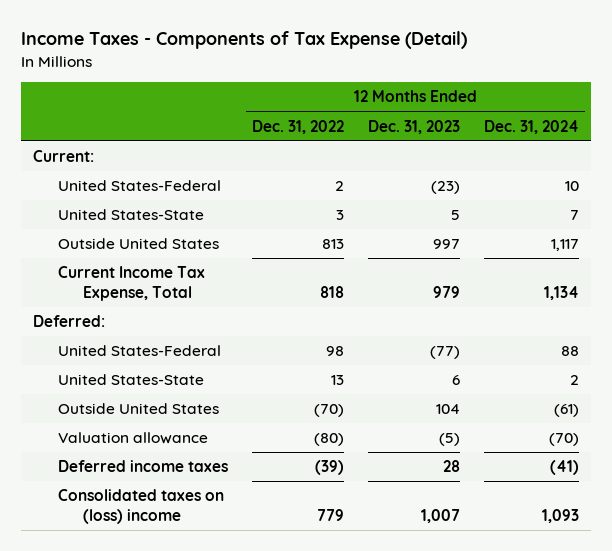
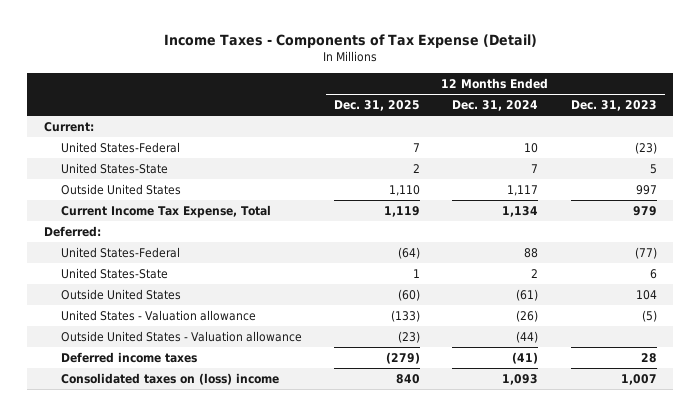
- | 12 Months Ended Dec. 31, 2022 | 12 Months Ended Dec. 31, 2023 | 12 Months Ended Dec. 31, 2024
+ | 12 Months Ended Dec. 31, 2025 | 12 Months Ended Dec. 31, 2024 | 12 Months Ended Dec. 31, 2023
- Valuation allowance | (80) | (5) | (70)
+ United States - Valuation allowance | (133) | (26) | (5)
+ Outside United States - Valuation allowance | (23) | (44) |

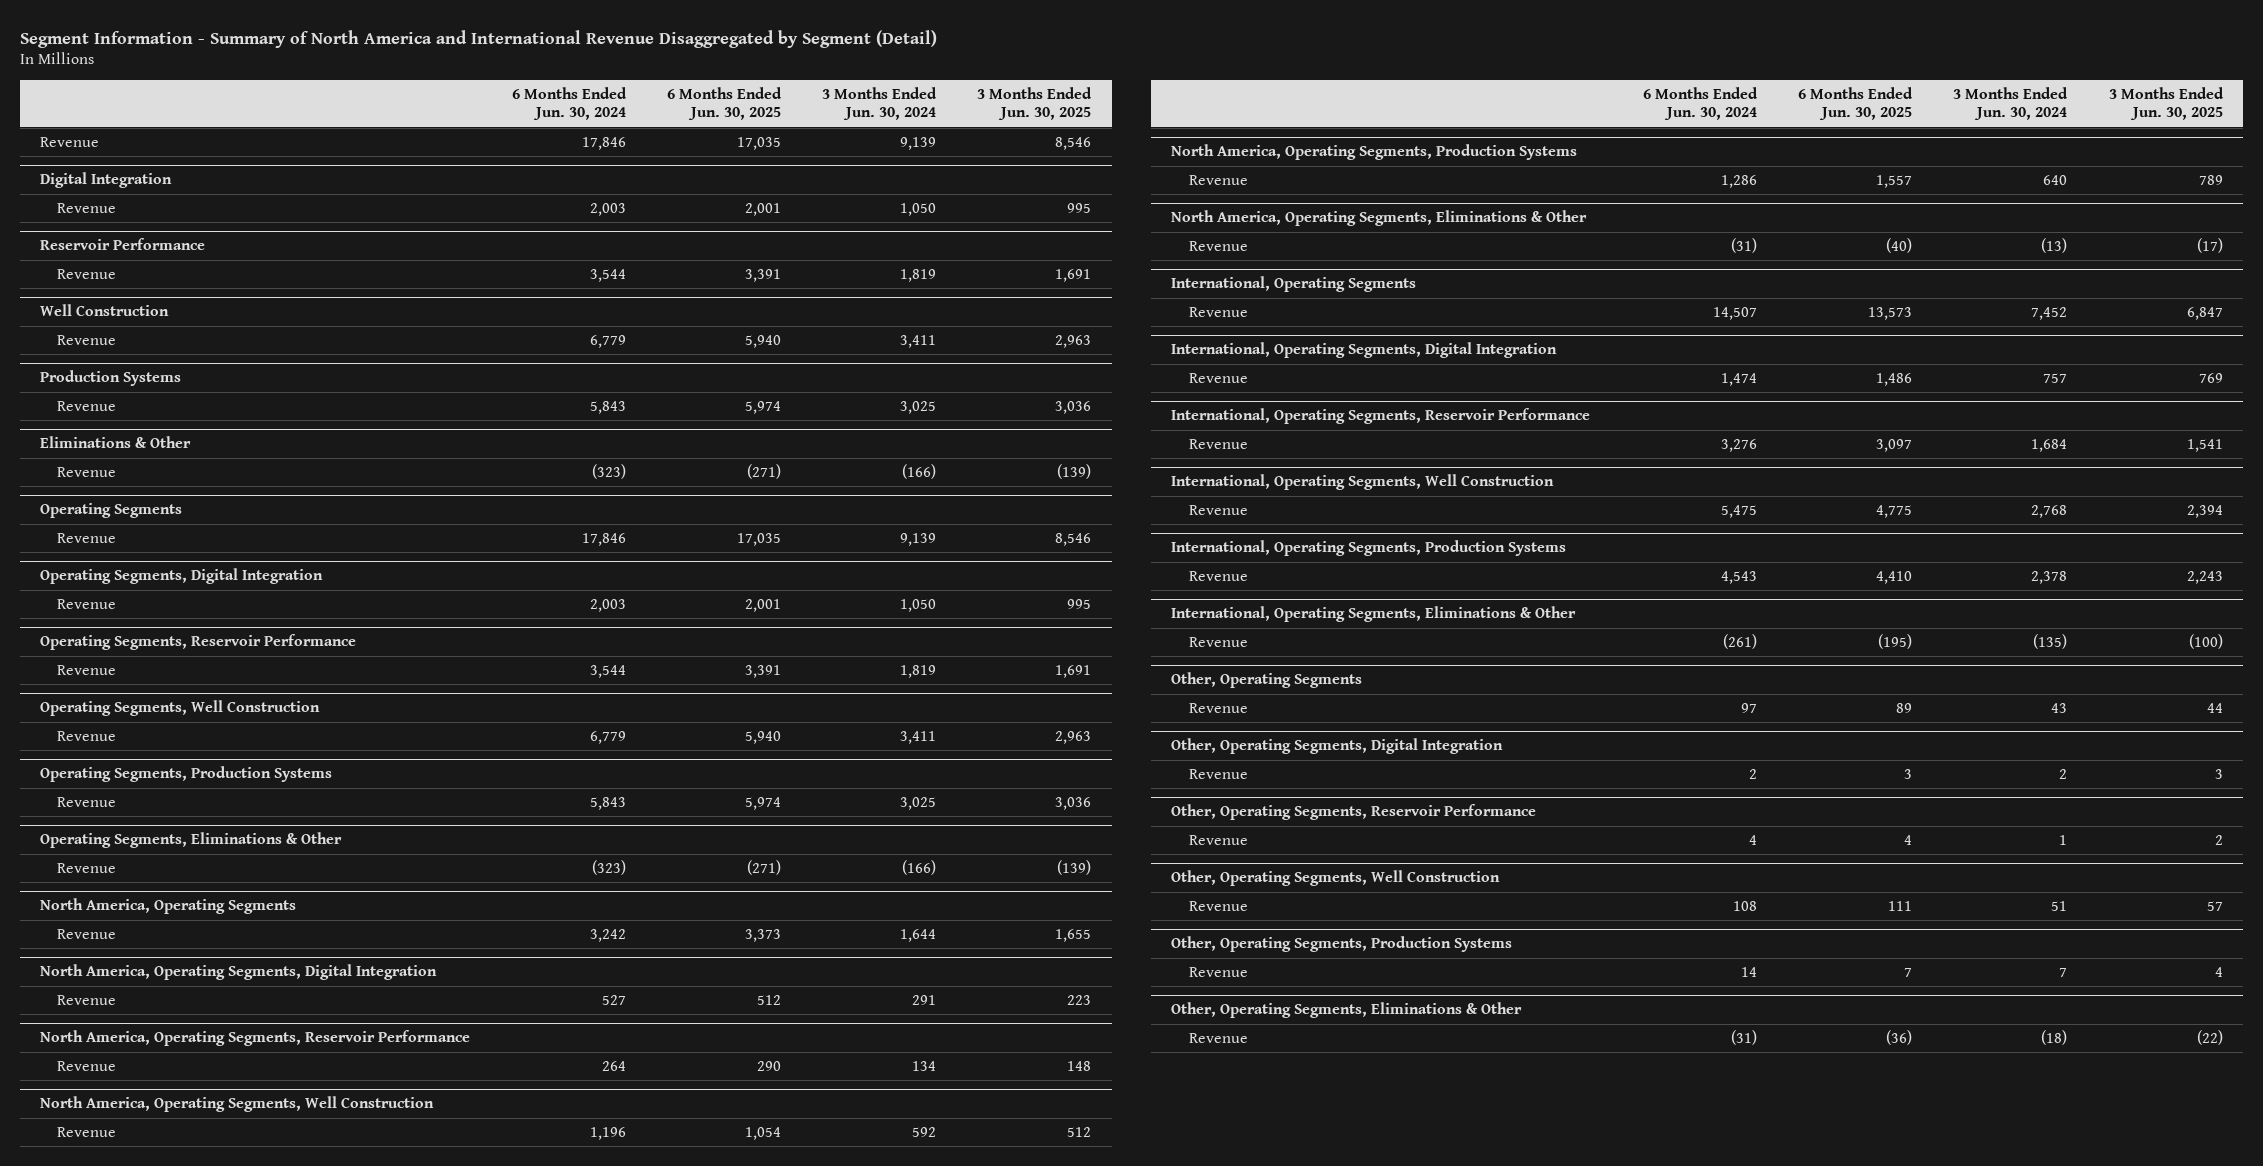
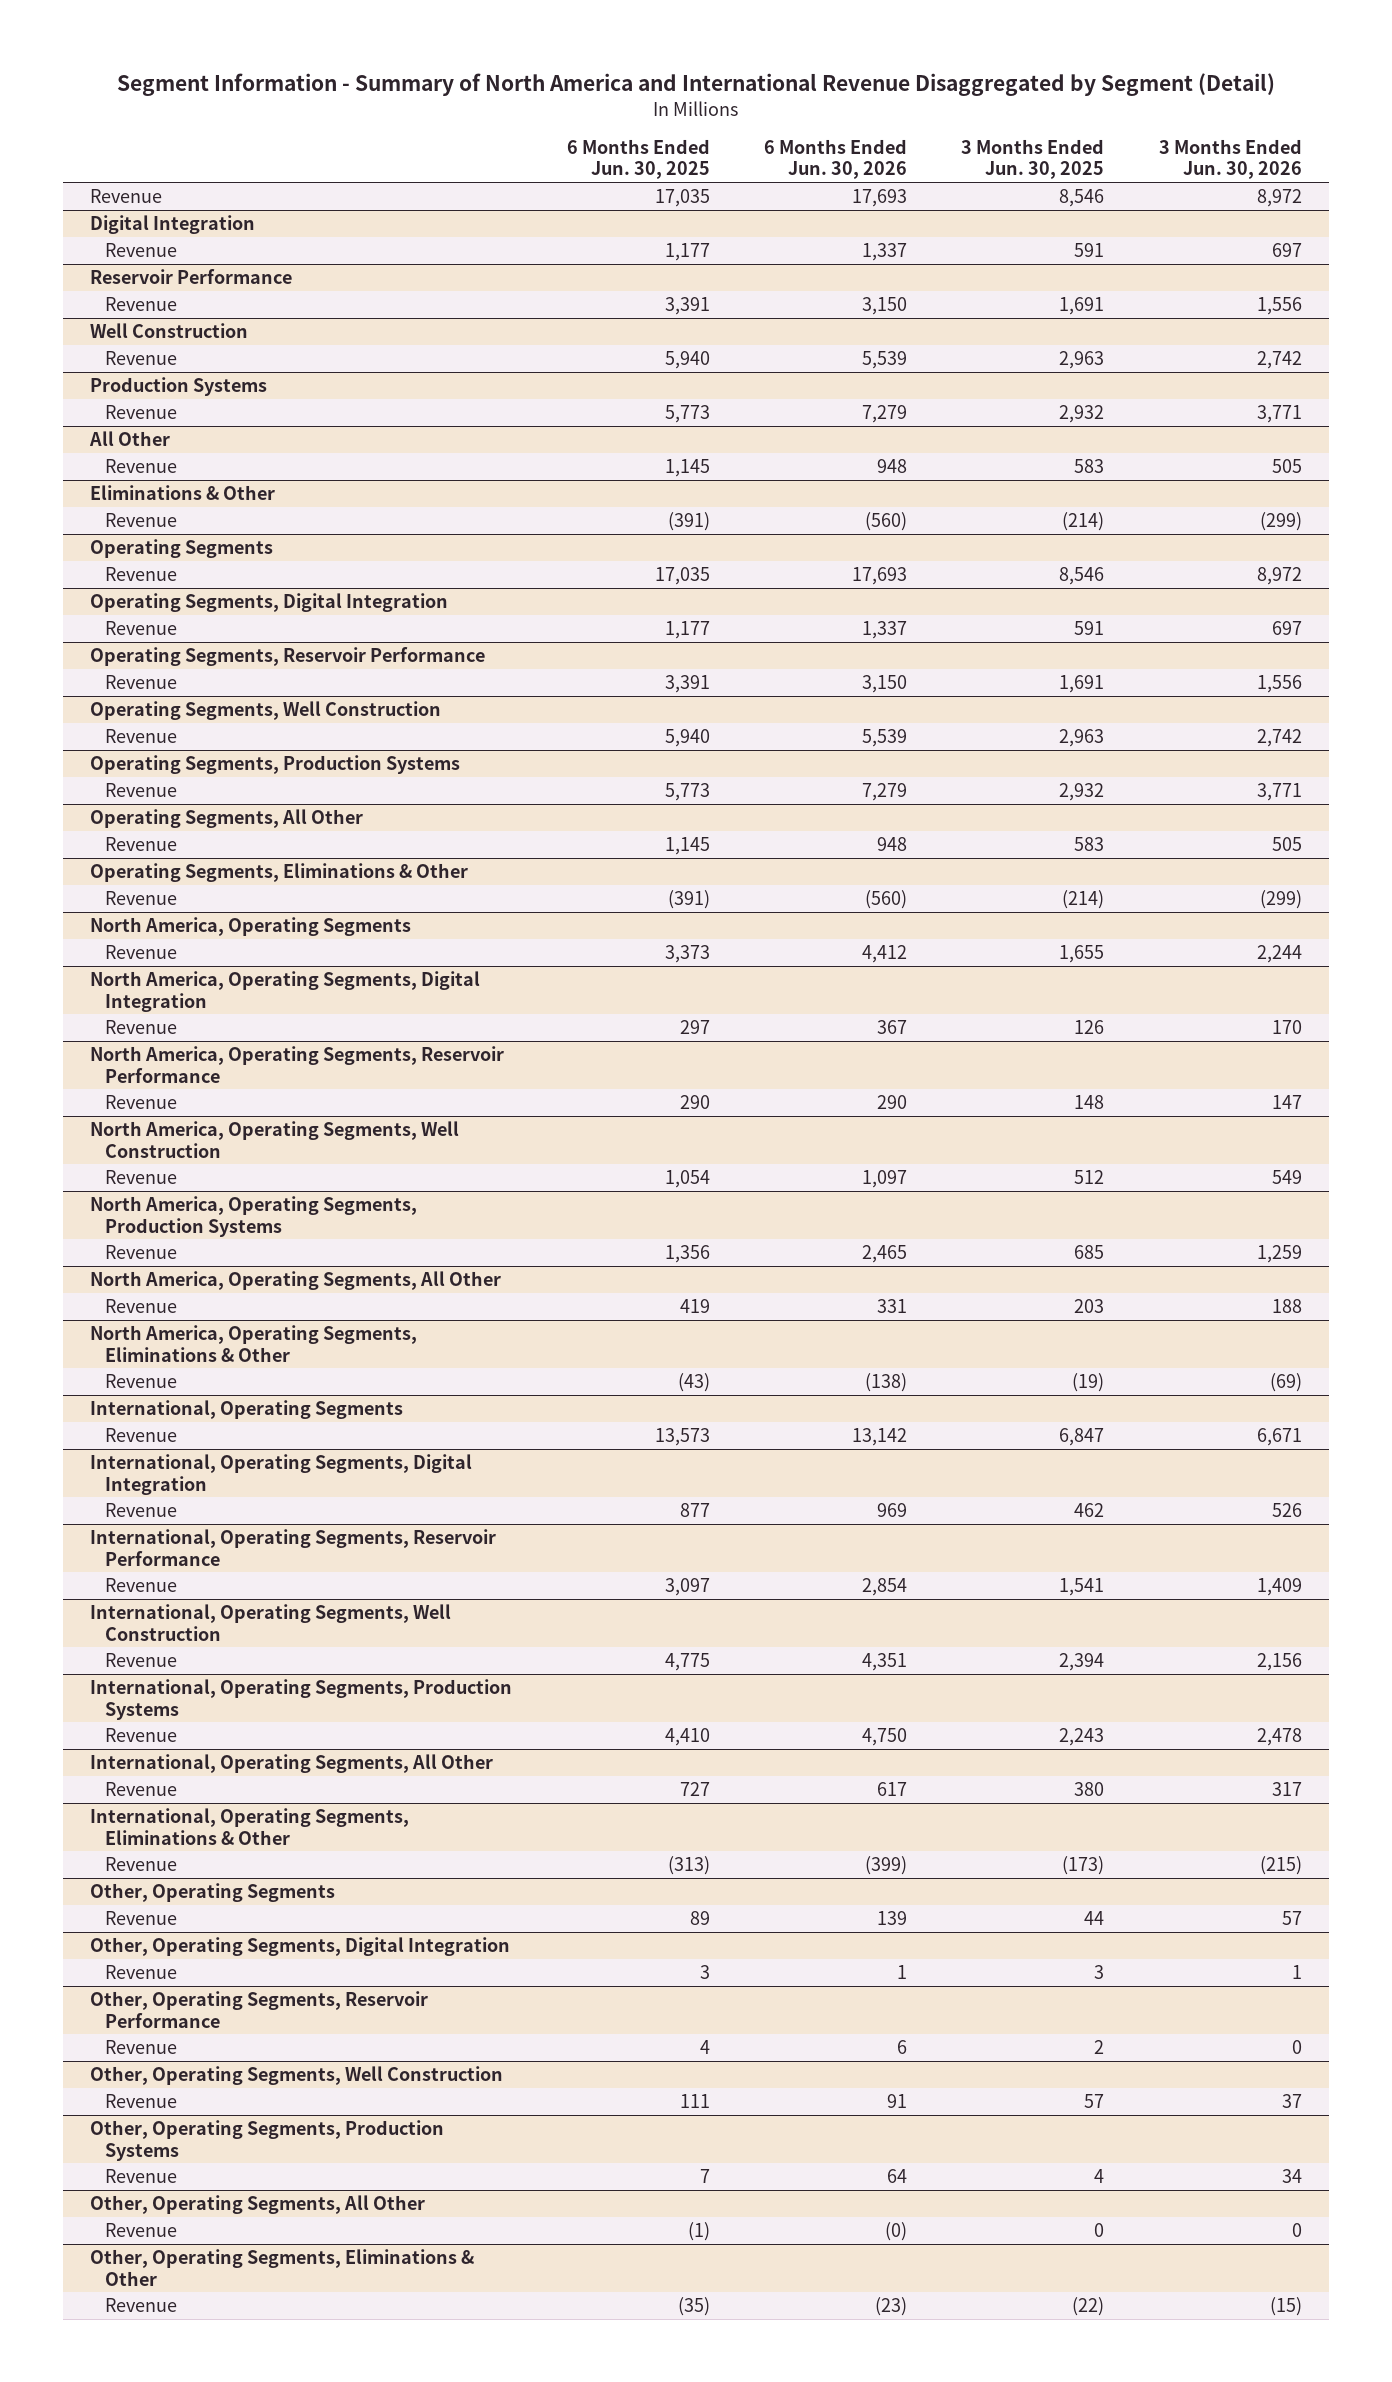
- | 6 Months Ended Jun. 30, 2024 | 6 Months Ended Jun. 30, 2025 | 3 Months Ended Jun. 30, 2024 | 3 Months Ended Jun. 30, 2025
+ | 6 Months Ended Jun. 30, 2025 | 6 Months Ended Jun. 30, 2026 | 3 Months Ended Jun. 30, 2025 | 3 Months Ended Jun. 30, 2026
@ Digital Integration
- Revenue | 2,003 | 2,001 | 1,050 | 995
+ Revenue | 1,177 | 1,337 | 591 | 697
@ Production Systems
- Revenue | 5,843 | 5,974 | 3,025 | 3,036
+ Revenue | 5,773 | 7,279 | 2,932 | 3,771
+ All Other
+ Revenue | 1,145 | 948 | 583 | 505
@ Eliminations & Other
- Revenue | (323) | (271) | (166) | (139)
+ Revenue | (391) | (560) | (214) | (299)
@ Operating Segments, Digital Integration
- Revenue | 2,003 | 2,001 | 1,050 | 995
+ Revenue | 1,177 | 1,337 | 591 | 697
@ Operating Segments, Production Systems
- Revenue | 5,843 | 5,974 | 3,025 | 3,036
+ Revenue | 5,773 | 7,279 | 2,932 | 3,771
+ Operating Segments, All Other
+ Revenue | 1,145 | 948 | 583 | 505
@ Operating Segments, Eliminations & Other
- Revenue | (323) | (271) | (166) | (139)
+ Revenue | (391) | (560) | (214) | (299)
@ North America, Operating Segments, Digital Integration
- Revenue | 527 | 512 | 291 | 223
+ Revenue | 297 | 367 | 126 | 170
@ North America, Operating Segments, Production Systems
- Revenue | 1,286 | 1,557 | 640 | 789
+ Revenue | 1,356 | 2,465 | 685 | 1,259
+ North America, Operating Segments, All Other
+ Revenue | 419 | 331 | 203 | 188
@ North America, Operating Segments, Eliminations & Other
- Revenue | (31) | (40) | (13) | (17)
+ Revenue | (43) | (138) | (19) | (69)
@ International, Operating Segments, Digital Integration
- Revenue | 1,474 | 1,486 | 757 | 769
+ Revenue | 877 | 969 | 462 | 526
+ International, Operating Segments, All Other
+ Revenue | 727 | 617 | 380 | 317
@ International, Operating Segments, Eliminations & Other
- Revenue | (261) | (195) | (135) | (100)
+ Revenue | (313) | (399) | (173) | (215)
+ Other, Operating Segments, All Other
+ Revenue | (1) | (0) | 0 | 0
@ Other, Operating Segments, Eliminations & Other
- Revenue | (31) | (36) | (18) | (22)
+ Revenue | (35) | (23) | (22) | (15)

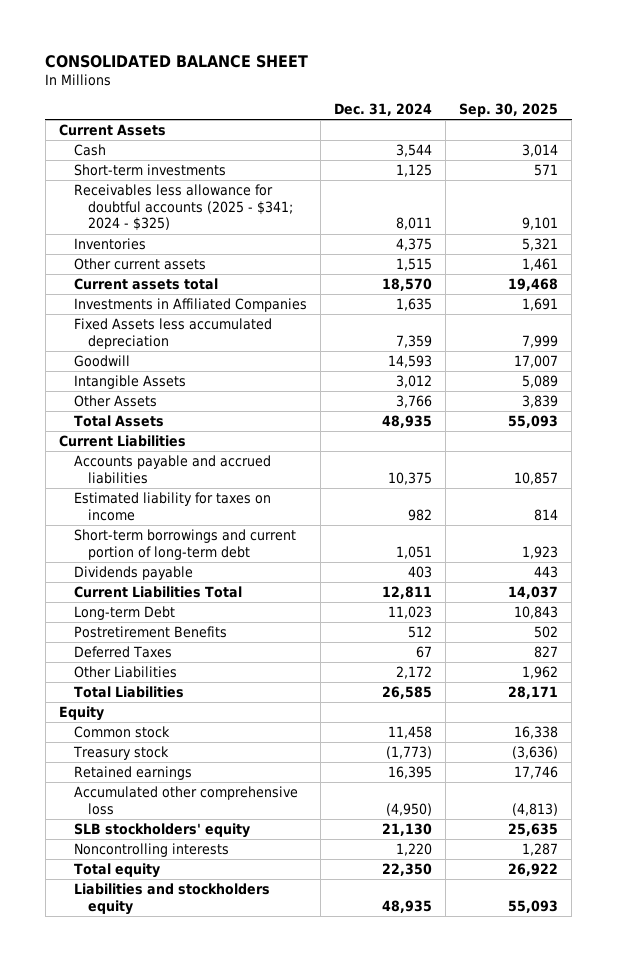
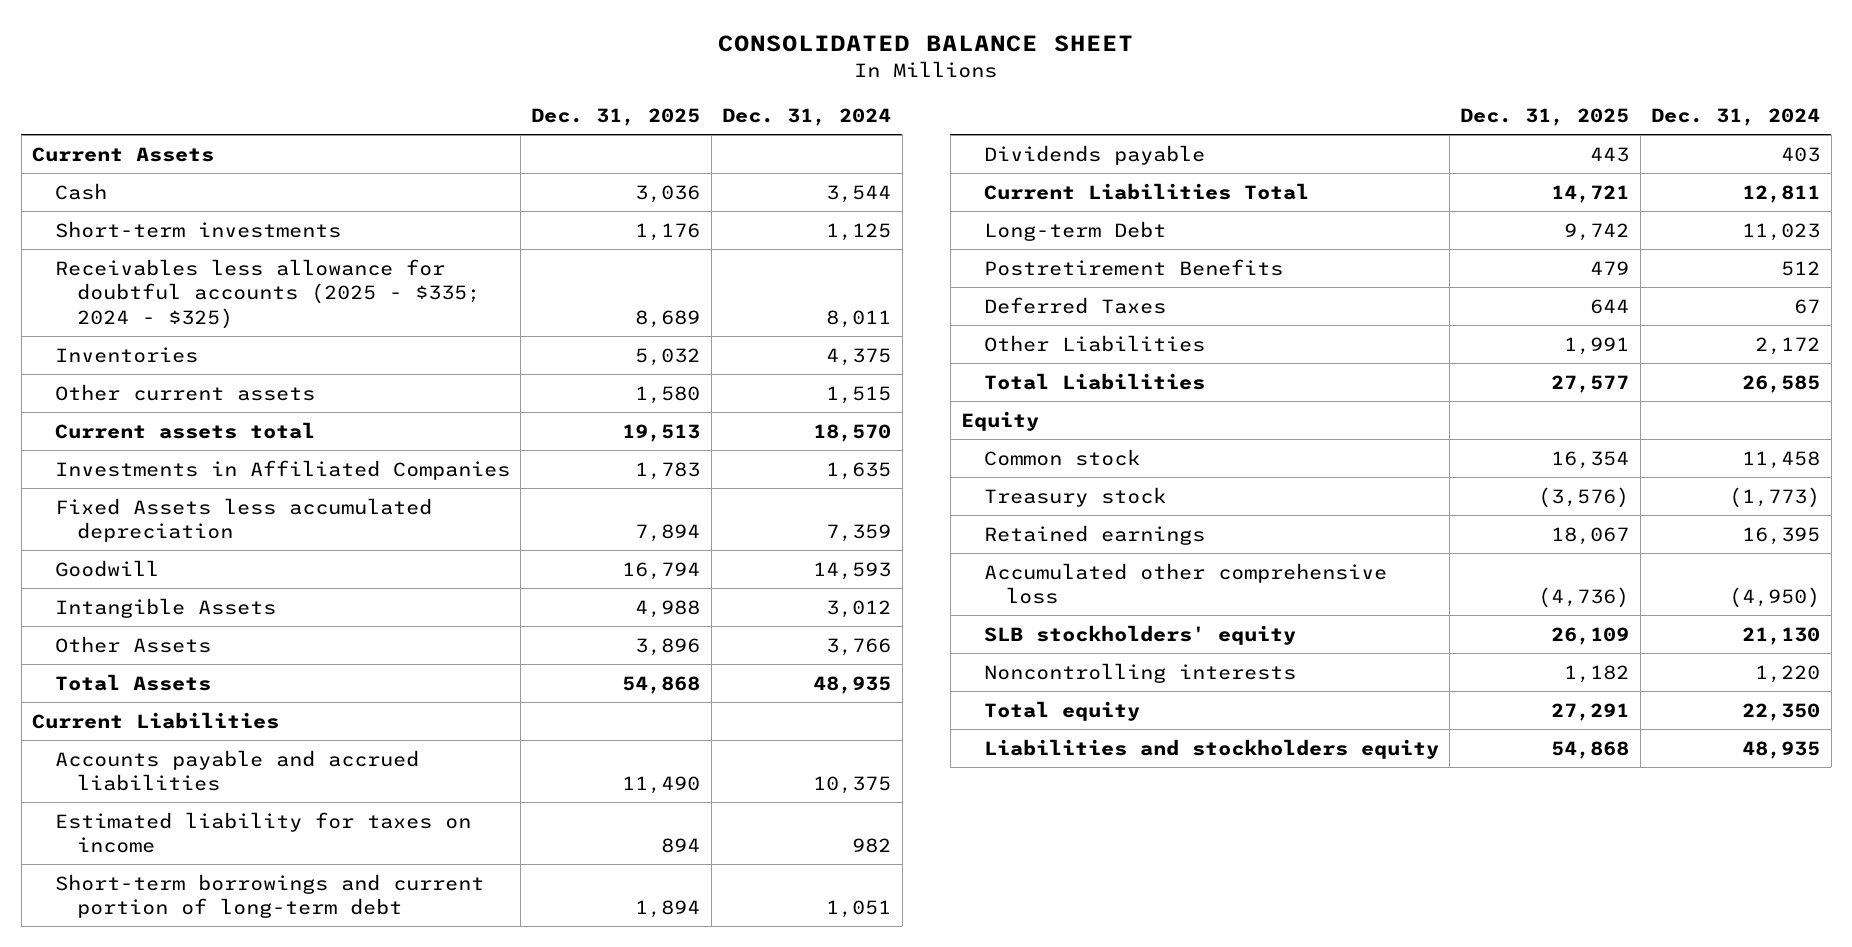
- | Dec. 31, 2024 | Sep. 30, 2025
+ | Dec. 31, 2025 | Dec. 31, 2024
- Receivables less allowance for doubtful accounts (2025 - $341; 2024 - $325) | 8,011 | 9,101
+ Receivables less allowance for doubtful accounts (2025 - $335; 2024 - $325) | 8,689 | 8,011

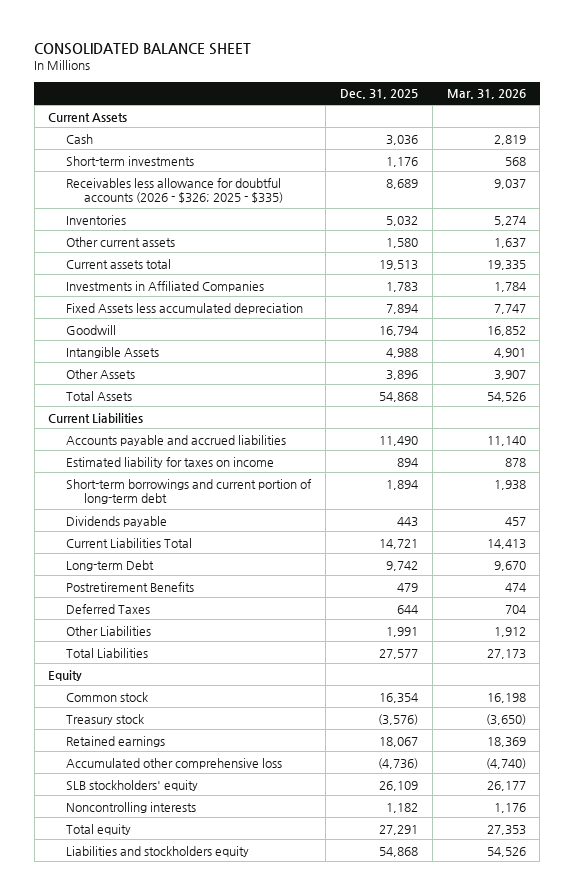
- | Dec. 31, 2025 | Dec. 31, 2024
+ | Dec. 31, 2025 | Mar. 31, 2026
- Receivables less allowance for doubtful accounts (2025 - $335; 2024 - $325) | 8,689 | 8,011
+ Receivables less allowance for doubtful accounts (2026 - $326; 2025 - $335) | 8,689 | 9,037

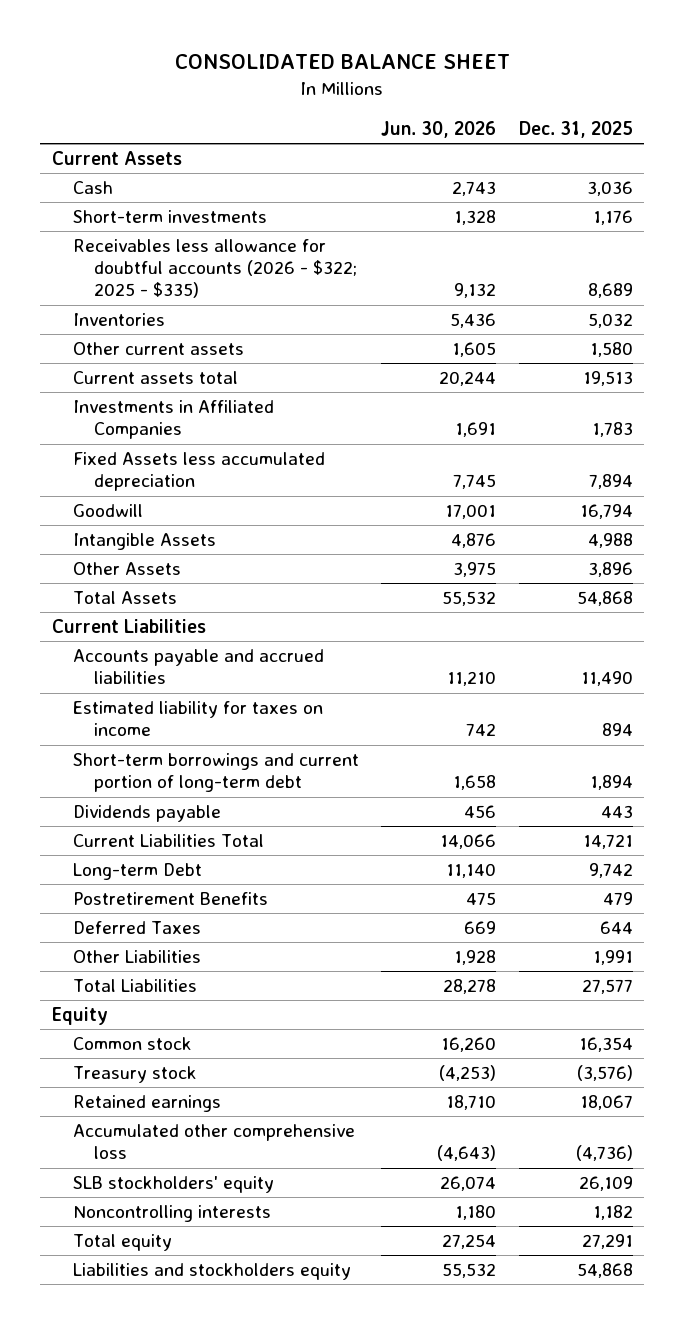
- | Dec. 31, 2025 | Mar. 31, 2026
+ | Jun. 30, 2026 | Dec. 31, 2025
- Receivables less allowance for doubtful accounts (2026 - $326; 2025 - $335) | 8,689 | 9,037
+ Receivables less allowance for doubtful accounts (2026 - $322; 2025 - $335) | 9,132 | 8,689

